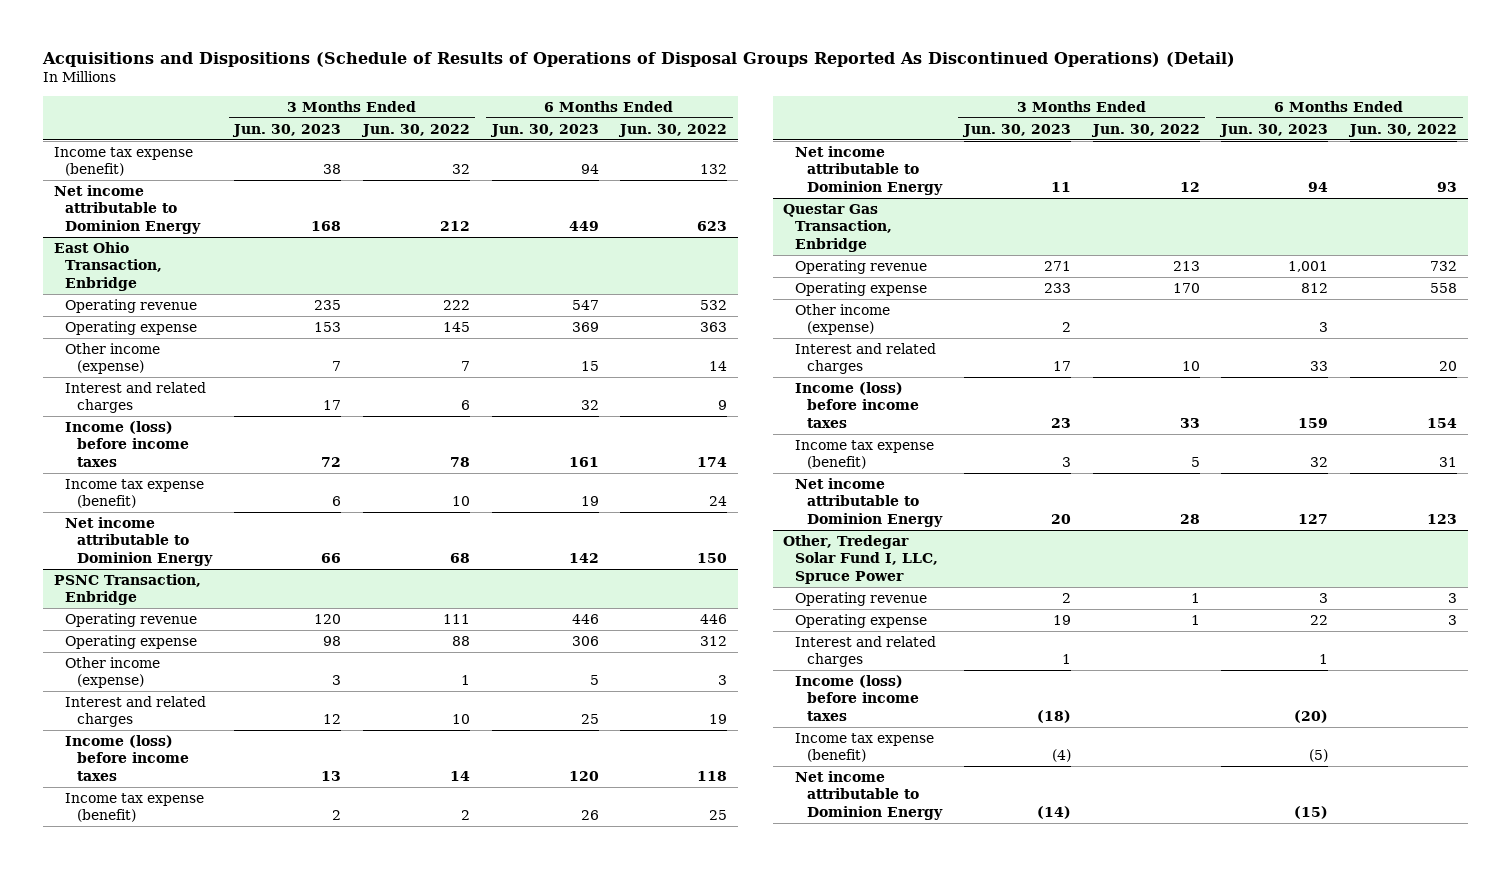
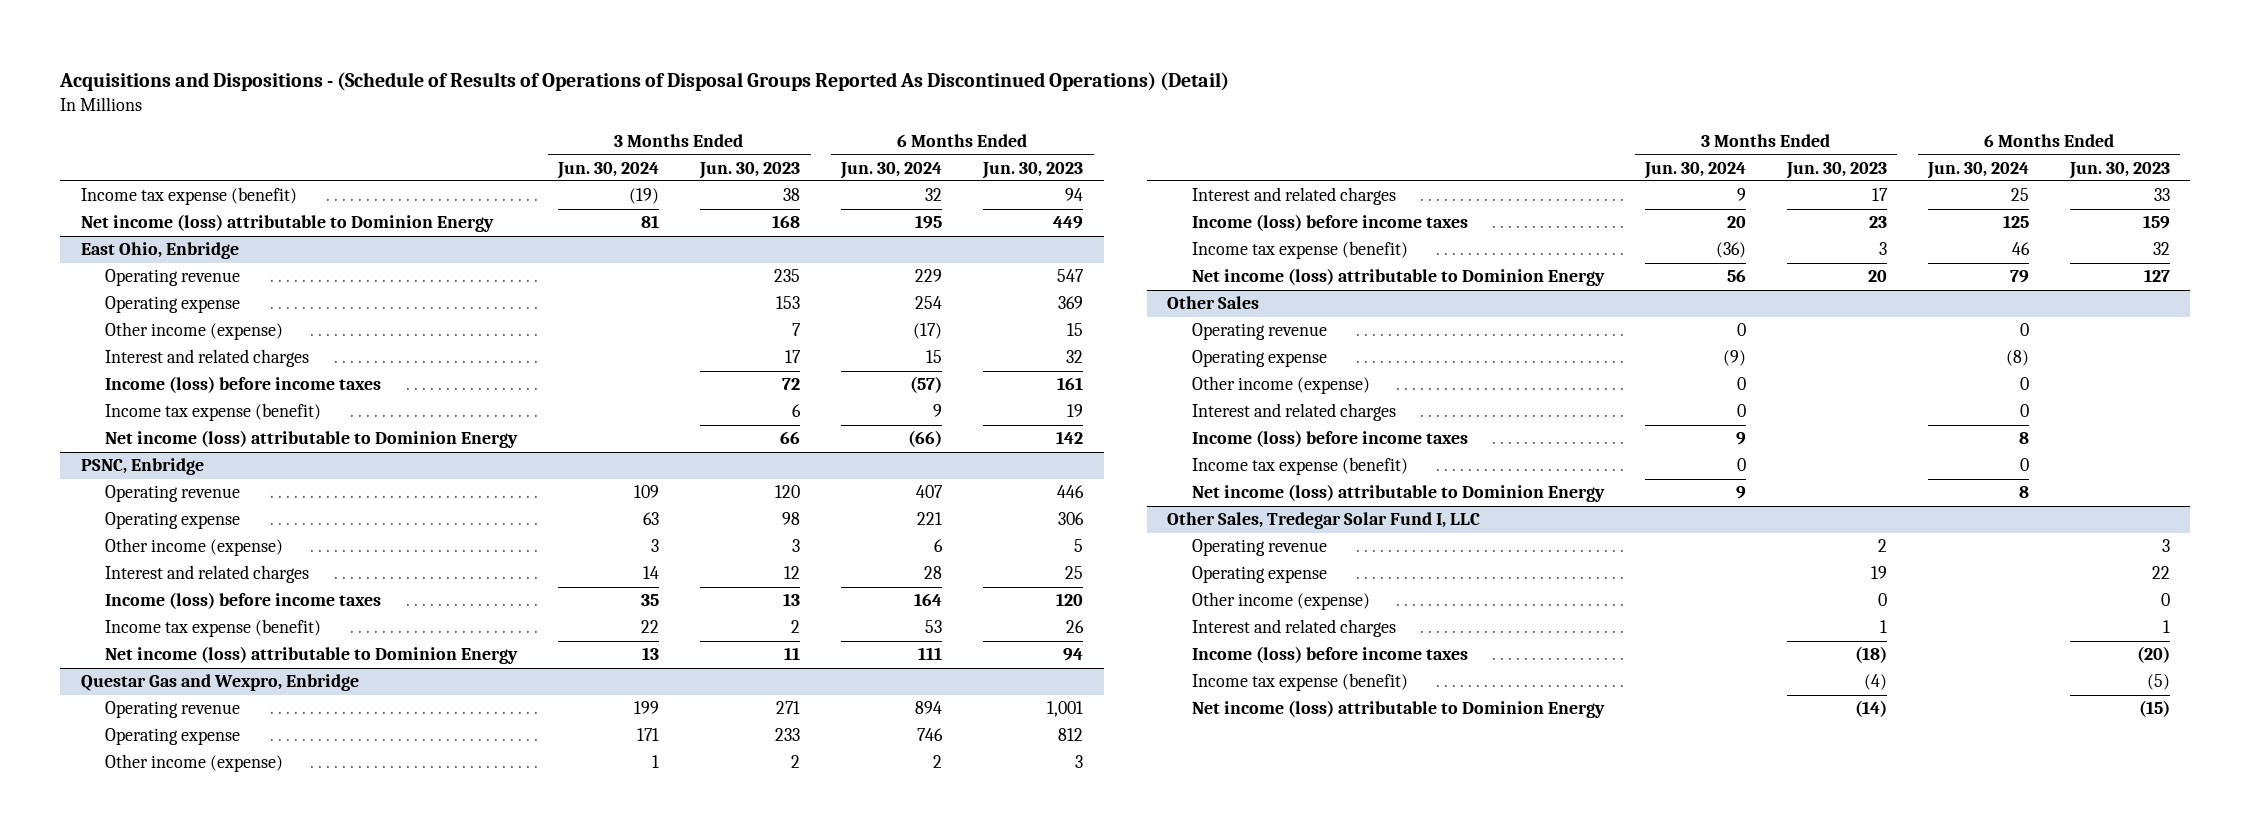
- Acquisitions and Dispositions (Schedule of Results of Operations of Disposal Groups Reported As Discontinued Operations) (Detail)
+ Acquisitions and Dispositions - (Schedule of Results of Operations of Disposal Groups Reported As Discontinued Operations) (Detail)
- | 3 Months Ended Jun. 30, 2023 | 3 Months Ended Jun. 30, 2022 | 6 Months Ended Jun. 30, 2023 | 6 Months Ended Jun. 30, 2022
+ | 3 Months Ended Jun. 30, 2024 | 3 Months Ended Jun. 30, 2023 | 6 Months Ended Jun. 30, 2024 | 6 Months Ended Jun. 30, 2023
- Net income attributable to Dominion Energy | 168 | 212 | 449 | 623
- East Ohio Transaction, Enbridge
+ Net income (loss) attributable to Dominion Energy | 81 | 168 | 195 | 449
+ East Ohio, Enbridge
- Net income attributable to Dominion Energy | 66 | 68 | 142 | 150
- PSNC Transaction, Enbridge
+ Net income (loss) attributable to Dominion Energy | | 66 | (66) | 142
+ PSNC, Enbridge
- Net income attributable to Dominion Energy | 11 | 12 | 94 | 93
- Questar Gas Transaction, Enbridge
+ Net income (loss) attributable to Dominion Energy | 13 | 11 | 111 | 94
+ Questar Gas and Wexpro, Enbridge
- Net income attributable to Dominion Energy | 20 | 28 | 127 | 123
- Other, Tredegar Solar Fund I, LLC, Spruce Power
+ Net income (loss) attributable to Dominion Energy | 56 | 20 | 79 | 127
+ Other Sales
+ Operating revenue | 0 | | 0 |
+ Operating expense | (9) | | (8) |
+ Other income (expense) | 0 | | 0 |
+ Interest and related charges | 0 | | 0 |
+ Income (loss) before income taxes | 9 | | 8 |
+ Income tax expense (benefit) | 0 | | 0 |
+ Net income (loss) attributable to Dominion Energy | 9 | | 8 |
+ Other Sales, Tredegar Solar Fund I, LLC
+ Other income (expense) | | 0 | | 0
- Net income attributable to Dominion Energy | (14) | | (15) |
+ Net income (loss) attributable to Dominion Energy | | (14) | | (15)

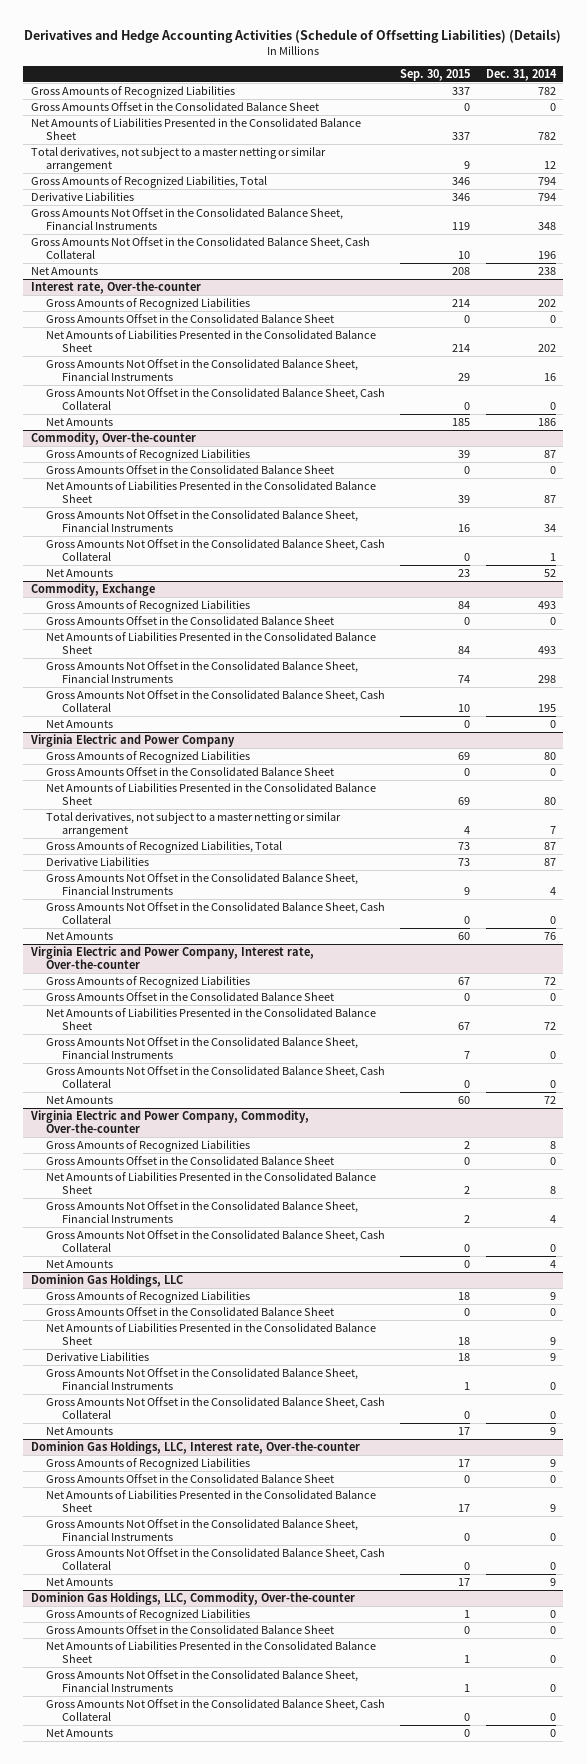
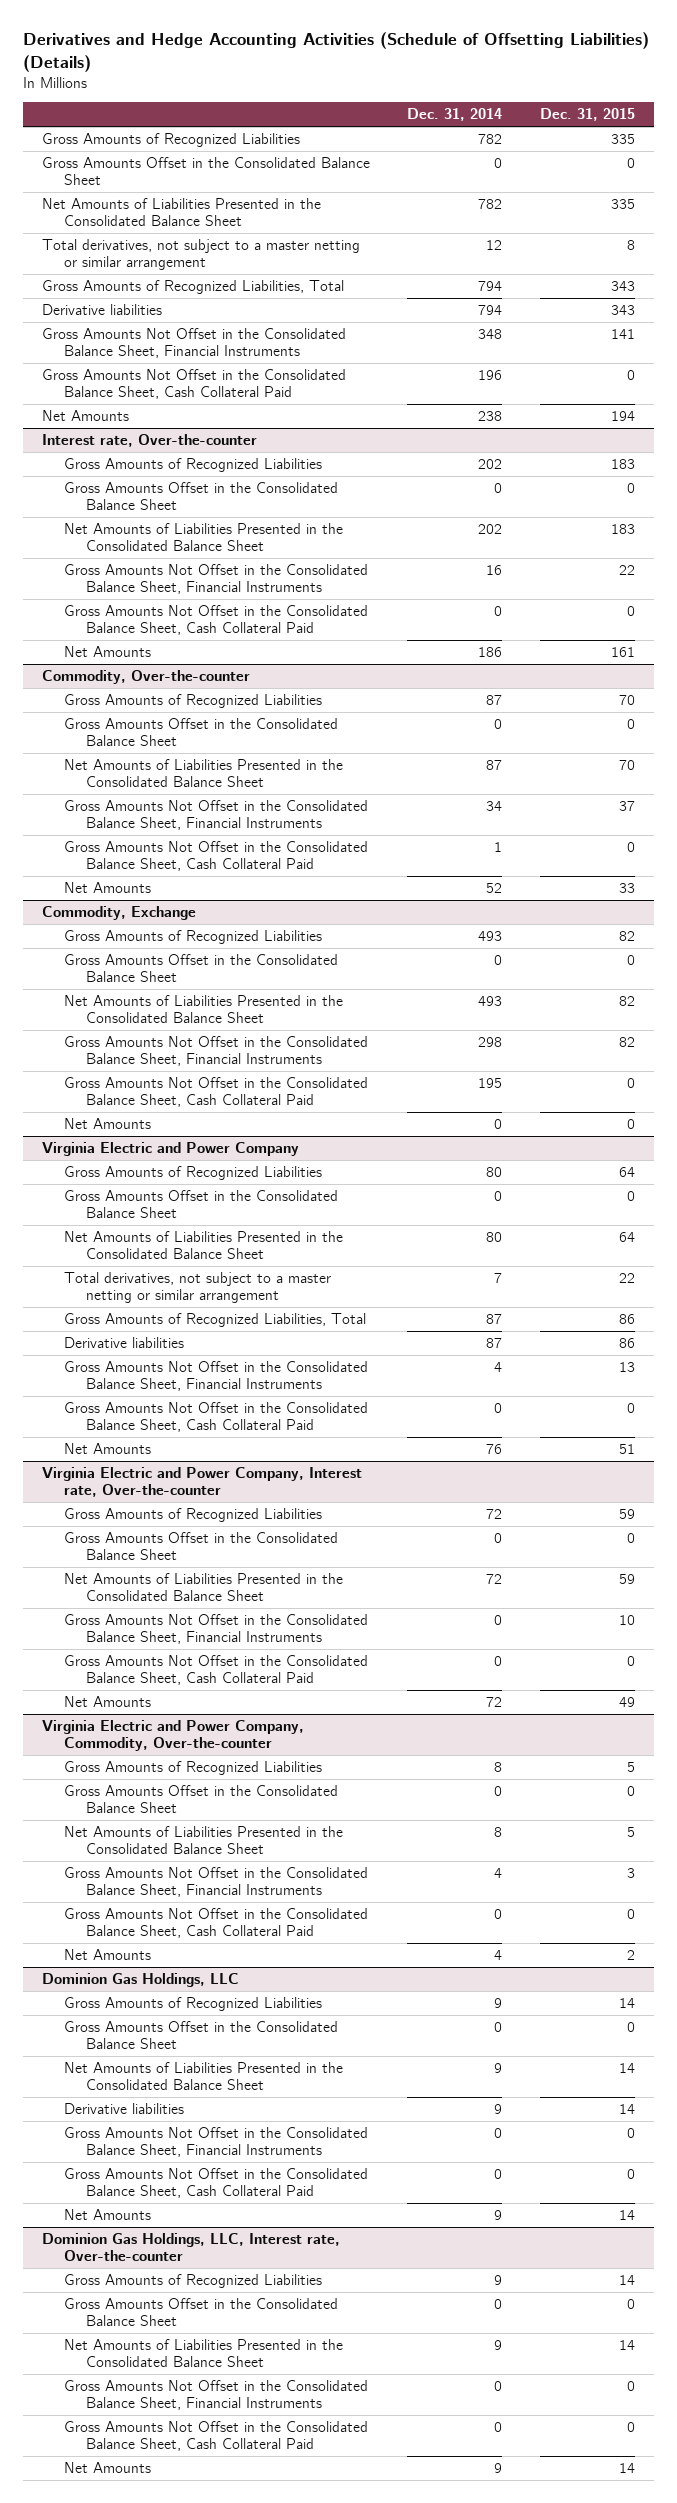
- | Sep. 30, 2015 | Dec. 31, 2014
+ | Dec. 31, 2014 | Dec. 31, 2015
- Derivative Liabilities | 346 | 794
+ Derivative liabilities | 794 | 343
- Gross Amounts Not Offset in the Consolidated Balance Sheet, Cash Collateral | 10 | 196
+ Gross Amounts Not Offset in the Consolidated Balance Sheet, Cash Collateral Paid | 196 | 0
@ Interest rate, Over-the-counter
- Gross Amounts Not Offset in the Consolidated Balance Sheet, Cash Collateral | 0 | 0
+ Gross Amounts Not Offset in the Consolidated Balance Sheet, Cash Collateral Paid | 0 | 0
@ Commodity, Over-the-counter
- Gross Amounts Not Offset in the Consolidated Balance Sheet, Cash Collateral | 0 | 1
+ Gross Amounts Not Offset in the Consolidated Balance Sheet, Cash Collateral Paid | 1 | 0
@ Commodity, Exchange
- Gross Amounts Not Offset in the Consolidated Balance Sheet, Cash Collateral | 10 | 195
+ Gross Amounts Not Offset in the Consolidated Balance Sheet, Cash Collateral Paid | 195 | 0
@ Virginia Electric and Power Company
- Derivative Liabilities | 73 | 87
+ Derivative liabilities | 87 | 86
- Gross Amounts Not Offset in the Consolidated Balance Sheet, Cash Collateral | 0 | 0
+ Gross Amounts Not Offset in the Consolidated Balance Sheet, Cash Collateral Paid | 0 | 0
@ Virginia Electric and Power Company, Interest rate, Over-the-counter
- Gross Amounts Not Offset in the Consolidated Balance Sheet, Cash Collateral | 0 | 0
+ Gross Amounts Not Offset in the Consolidated Balance Sheet, Cash Collateral Paid | 0 | 0
@ Virginia Electric and Power Company, Commodity, Over-the-counter
- Gross Amounts Not Offset in the Consolidated Balance Sheet, Cash Collateral | 0 | 0
+ Gross Amounts Not Offset in the Consolidated Balance Sheet, Cash Collateral Paid | 0 | 0
@ Dominion Gas Holdings, LLC
- Derivative Liabilities | 18 | 9
+ Derivative liabilities | 9 | 14
- Gross Amounts Not Offset in the Consolidated Balance Sheet, Cash Collateral | 0 | 0
+ Gross Amounts Not Offset in the Consolidated Balance Sheet, Cash Collateral Paid | 0 | 0
@ Dominion Gas Holdings, LLC, Interest rate, Over-the-counter
- Gross Amounts Not Offset in the Consolidated Balance Sheet, Cash Collateral | 0 | 0
+ Gross Amounts Not Offset in the Consolidated Balance Sheet, Cash Collateral Paid | 0 | 0
- Dominion Gas Holdings, LLC, Commodity, Over-the-counter
- Gross Amounts of Recognized Liabilities | 1 | 0
- Gross Amounts Offset in the Consolidated Balance Sheet | 0 | 0
- Net Amounts of Liabilities Presented in the Consolidated Balance Sheet | 1 | 0
- Gross Amounts Not Offset in the Consolidated Balance Sheet, Financial Instruments | 1 | 0
- Gross Amounts Not Offset in the Consolidated Balance Sheet, Cash Collateral | 0 | 0
- Net Amounts | 0 | 0

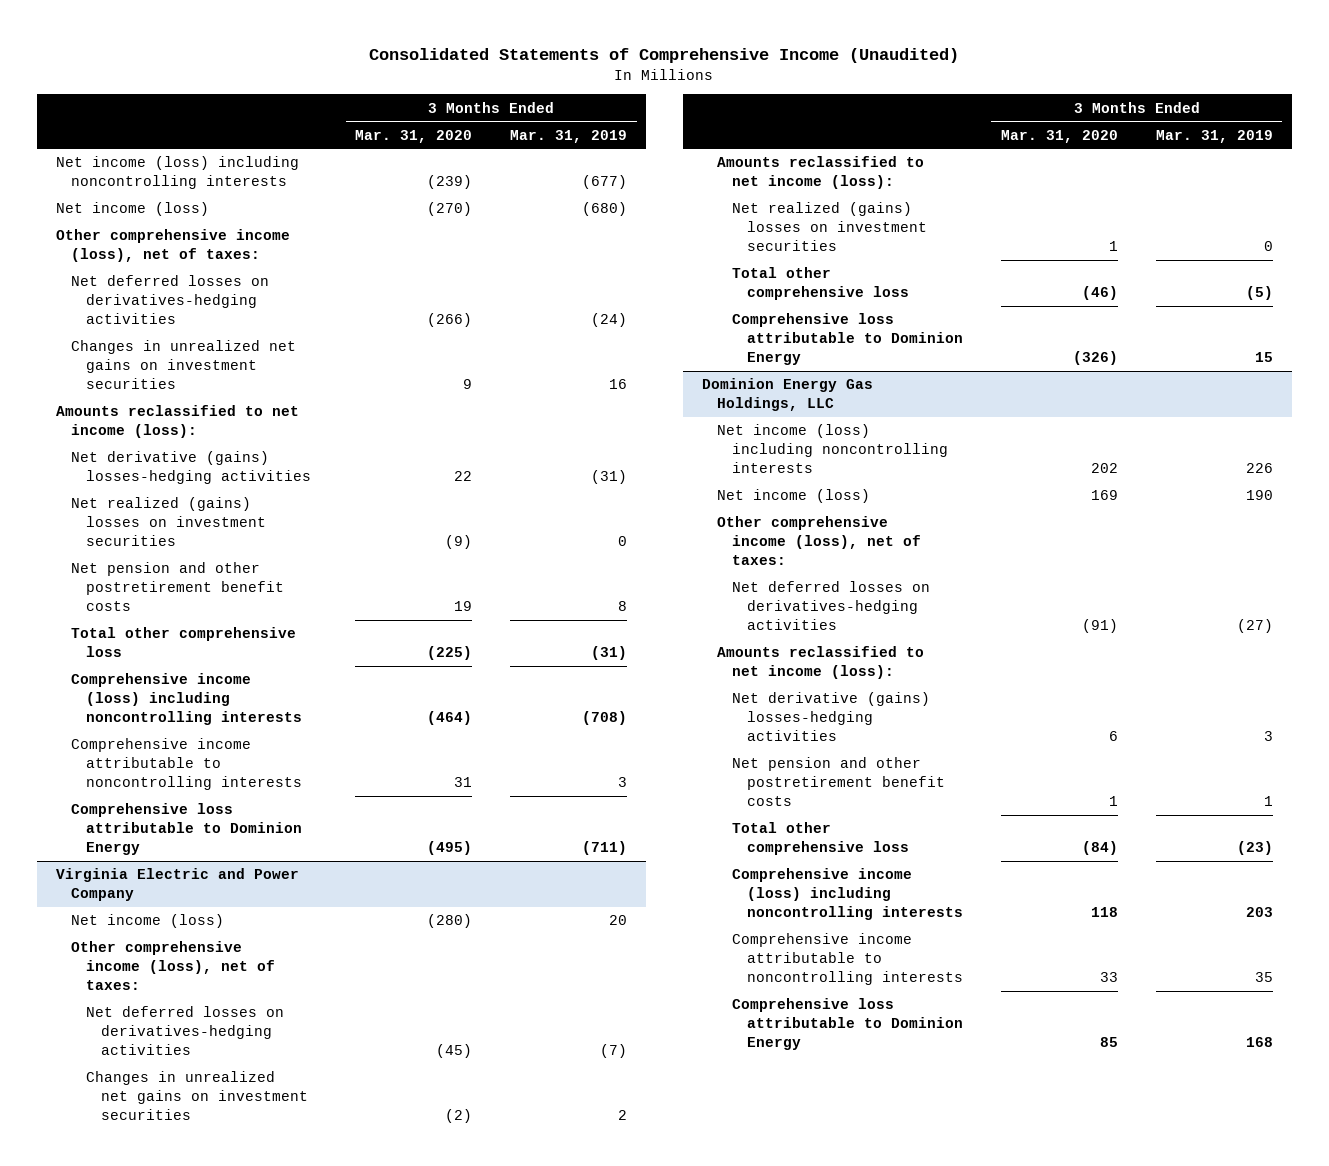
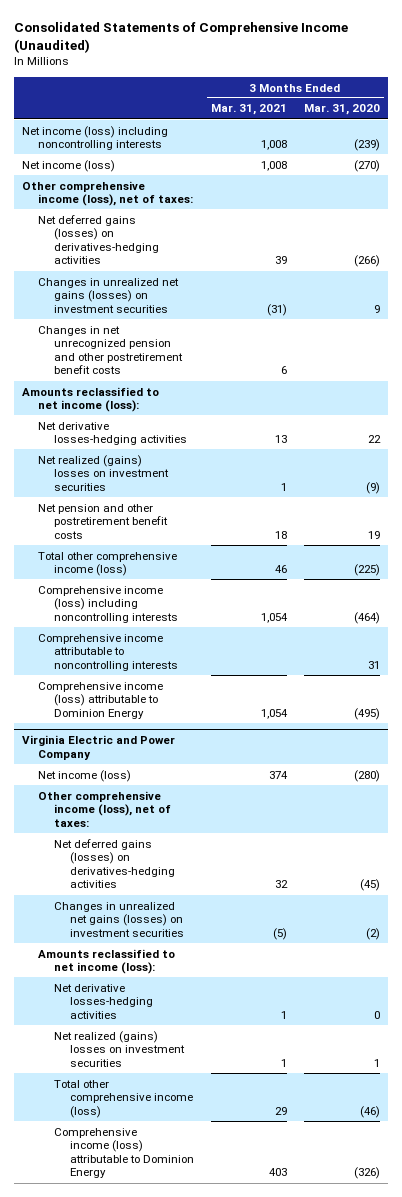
- | 3 Months Ended Mar. 31, 2020 | 3 Months Ended Mar. 31, 2019
+ | 3 Months Ended Mar. 31, 2021 | 3 Months Ended Mar. 31, 2020
- Net deferred losses on derivatives-hedging activities | (266) | (24)
- Changes in unrealized net gains on investment securities | 9 | 16
+ Net deferred gains (losses) on derivatives-hedging activities | 39 | (266)
+ Changes in unrealized net gains (losses) on investment securities | (31) | 9
+ Changes in net unrecognized pension and other postretirement benefit costs | 6 |
- Net derivative (gains) losses-hedging activities | 22 | (31)
+ Net derivative losses-hedging activities | 13 | 22
- Total other comprehensive loss | (225) | (31)
+ Total other comprehensive income (loss) | 46 | (225)
- Comprehensive loss attributable to Dominion Energy | (495) | (711)
+ Comprehensive income (loss) attributable to Dominion Energy | 1,054 | (495)
@ Virginia Electric and Power Company
- Net deferred losses on derivatives-hedging activities | (45) | (7)
- Changes in unrealized net gains on investment securities | (2) | 2
+ Net deferred gains (losses) on derivatives-hedging activities | 32 | (45)
+ Changes in unrealized net gains (losses) on investment securities | (5) | (2)
+ Net derivative losses-hedging activities | 1 | 0
- Total other comprehensive loss | (46) | (5)
- Comprehensive loss attributable to Dominion Energy | (326) | 15
- Dominion Energy Gas Holdings, LLC
- Net income (loss) including noncontrolling interests | 202 | 226
- Net income (loss) | 169 | 190
- Other comprehensive income (loss), net of taxes:
- Net deferred losses on derivatives-hedging activities | (91) | (27)
- Amounts reclassified to net income (loss):
- Net derivative (gains) losses-hedging activities | 6 | 3
- Net pension and other postretirement benefit costs | 1 | 1
- Total other comprehensive loss | (84) | (23)
- Comprehensive income (loss) including noncontrolling interests | 118 | 203
- Comprehensive income attributable to noncontrolling interests | 33 | 35
- Comprehensive loss attributable to Dominion Energy | 85 | 168
@ Virginia Electric and Power Company
+ Total other comprehensive income (loss) | 29 | (46)
+ Comprehensive income (loss) attributable to Dominion Energy | 403 | (326)

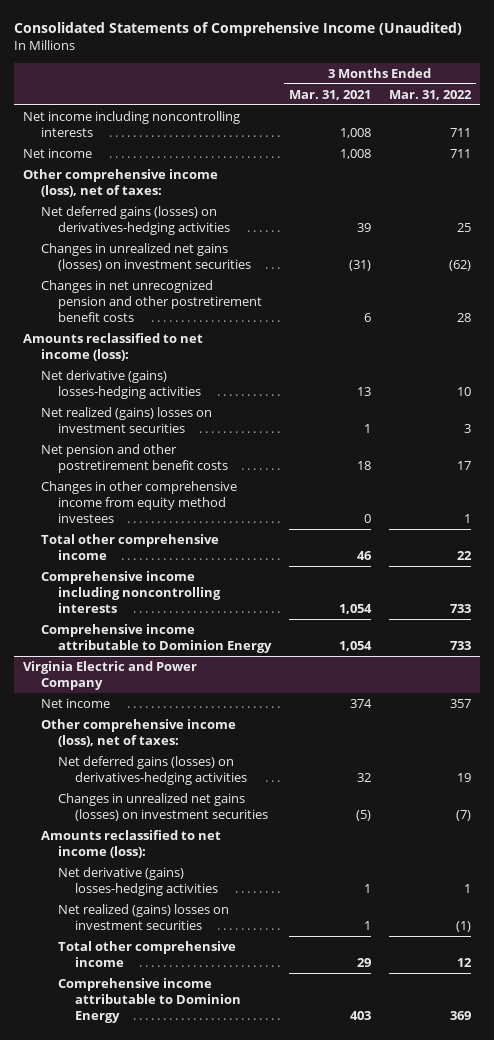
- | 3 Months Ended Mar. 31, 2021 | 3 Months Ended Mar. 31, 2020
+ | 3 Months Ended Mar. 31, 2021 | 3 Months Ended Mar. 31, 2022
- Net income (loss) including noncontrolling interests | 1,008 | (239)
- Net income (loss) | 1,008 | (270)
+ Net income including noncontrolling interests | 1,008 | 711
+ Net income | 1,008 | 711
- Net derivative losses-hedging activities | 13 | 22
+ Net derivative (gains) losses-hedging activities | 13 | 10
- Total other comprehensive income (loss) | 46 | (225)
- Comprehensive income (loss) including noncontrolling interests | 1,054 | (464)
- Comprehensive income attributable to noncontrolling interests | | 31
- Comprehensive income (loss) attributable to Dominion Energy | 1,054 | (495)
+ Changes in other comprehensive income from equity method investees | 0 | 1
+ Total other comprehensive income | 46 | 22
+ Comprehensive income including noncontrolling interests | 1,054 | 733
+ Comprehensive income attributable to Dominion Energy | 1,054 | 733
@ Virginia Electric and Power Company
- Net income (loss) | 374 | (280)
+ Net income | 374 | 357
- Net derivative losses-hedging activities | 1 | 0
+ Net derivative (gains) losses-hedging activities | 1 | 1
- Total other comprehensive income (loss) | 29 | (46)
- Comprehensive income (loss) attributable to Dominion Energy | 403 | (326)
+ Total other comprehensive income | 29 | 12
+ Comprehensive income attributable to Dominion Energy | 403 | 369

